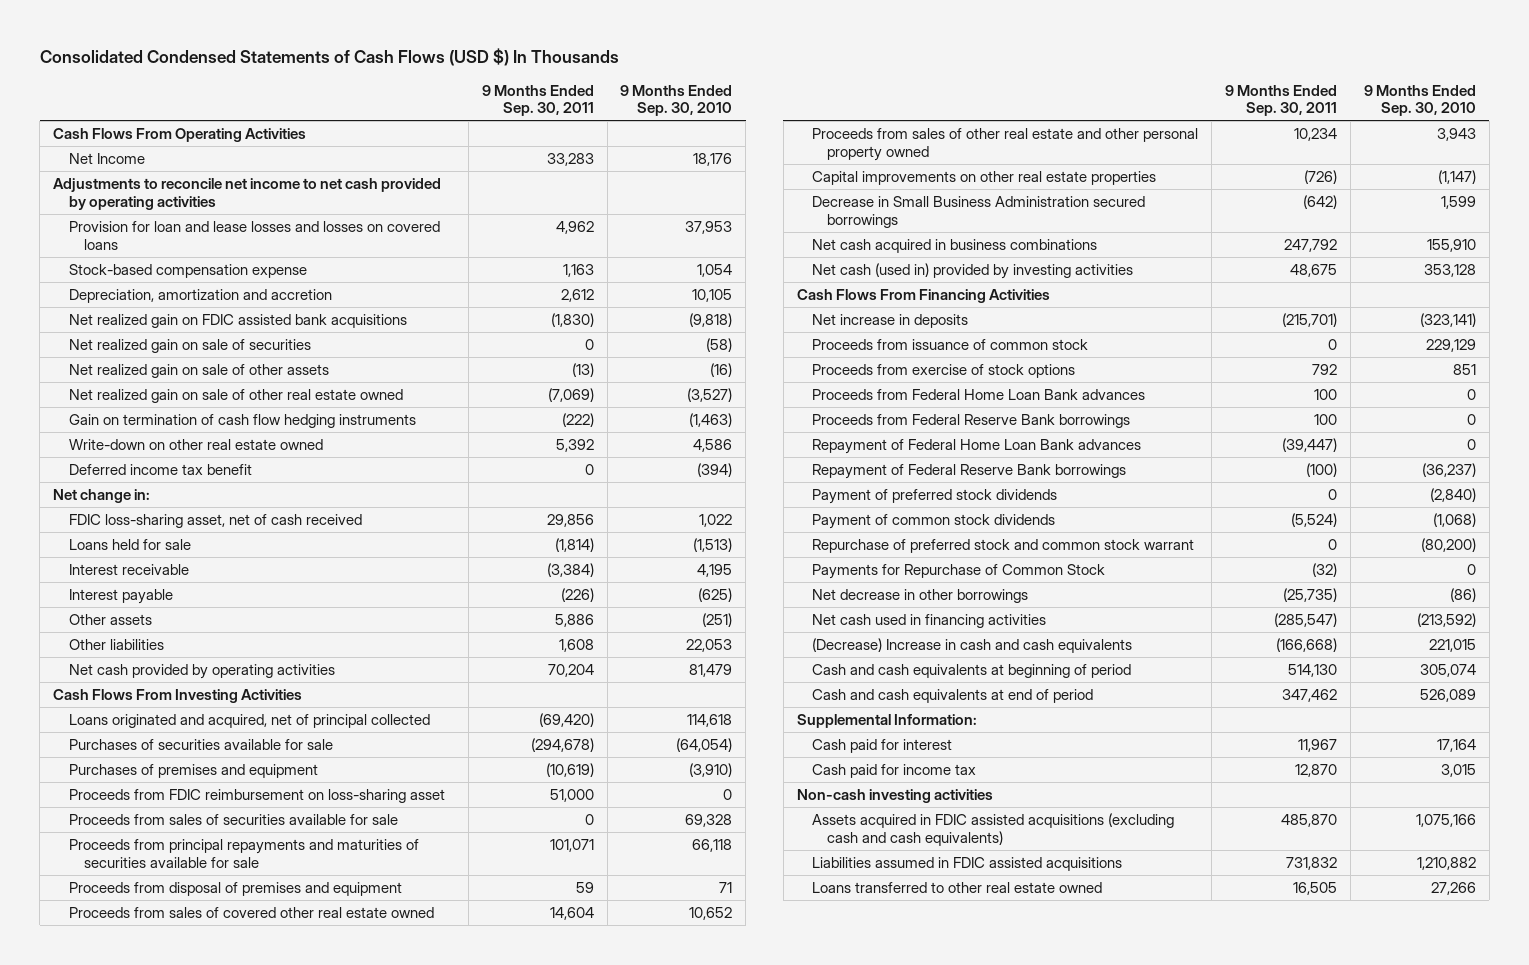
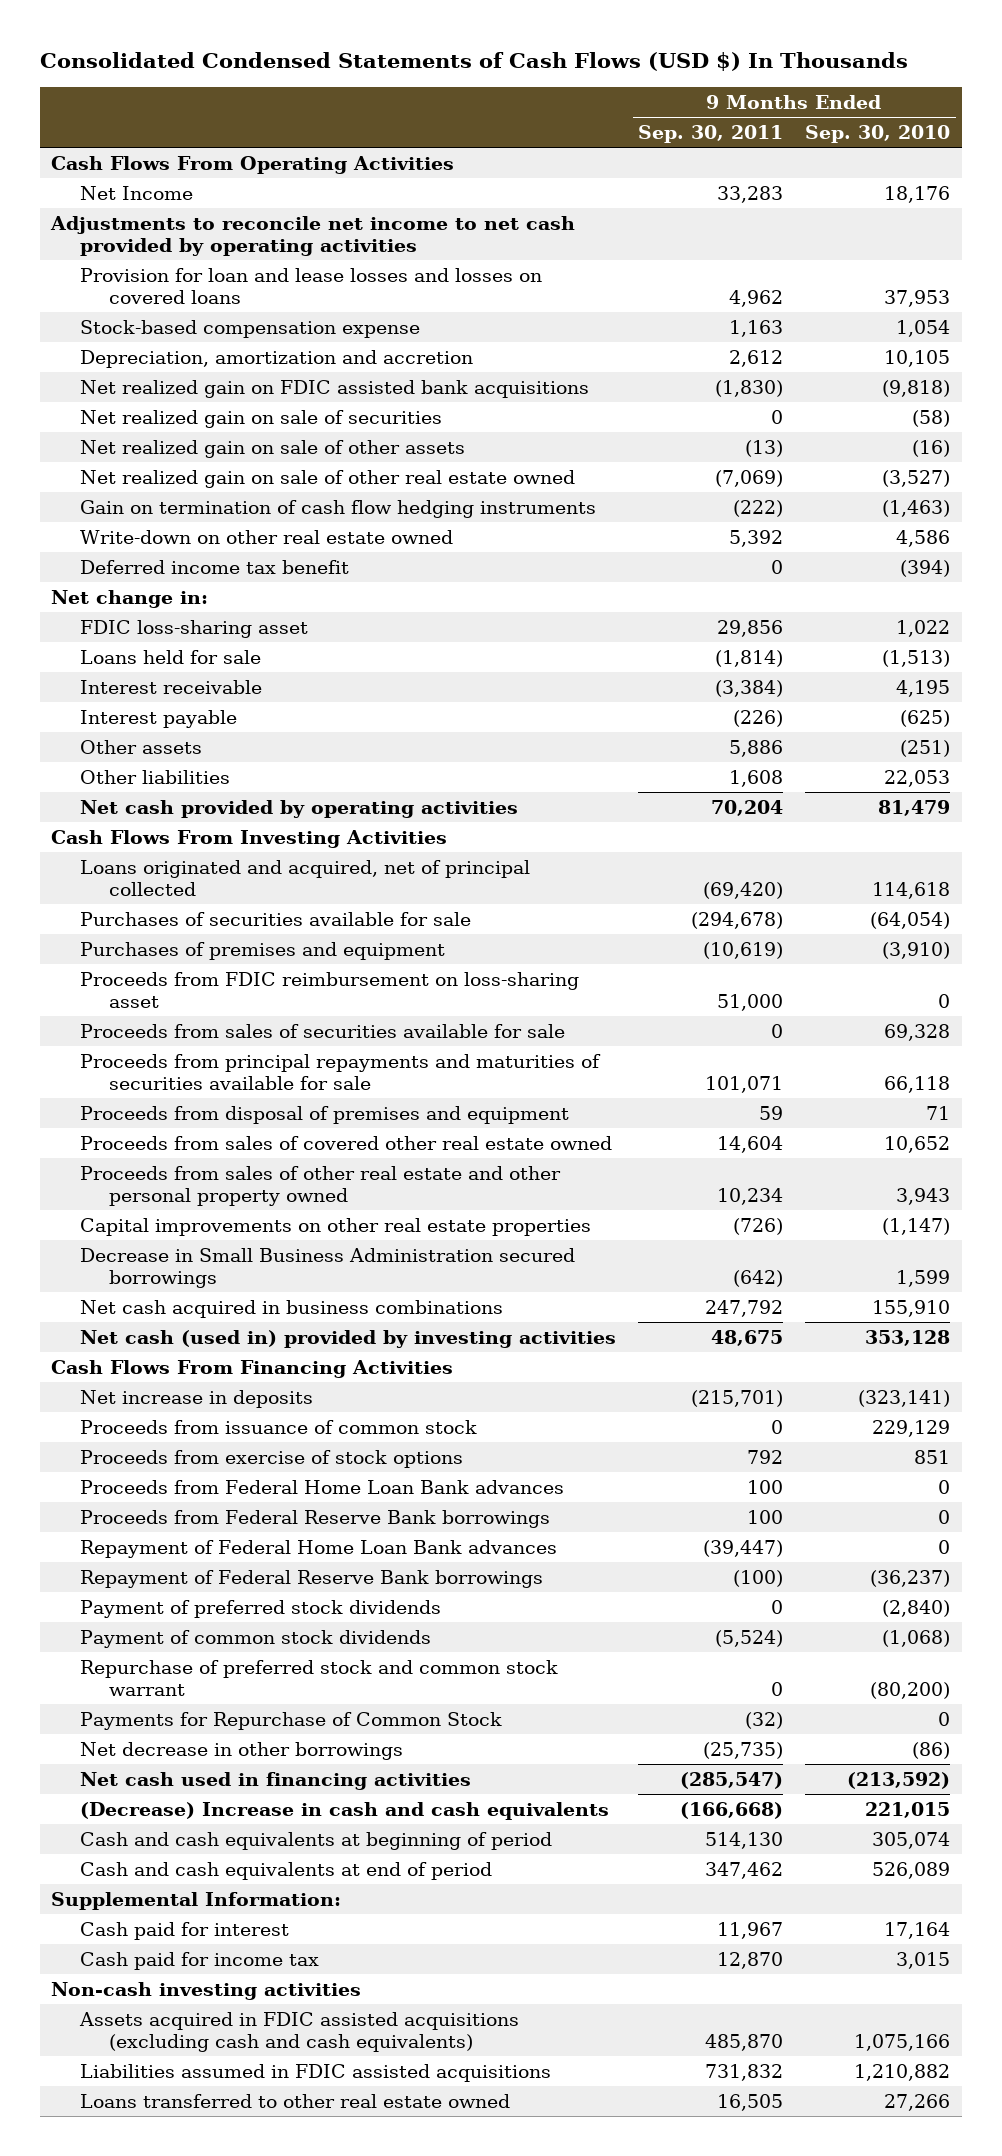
- FDIC loss-sharing asset, net of cash received | 29,856 | 1,022
+ FDIC loss-sharing asset | 29,856 | 1,022

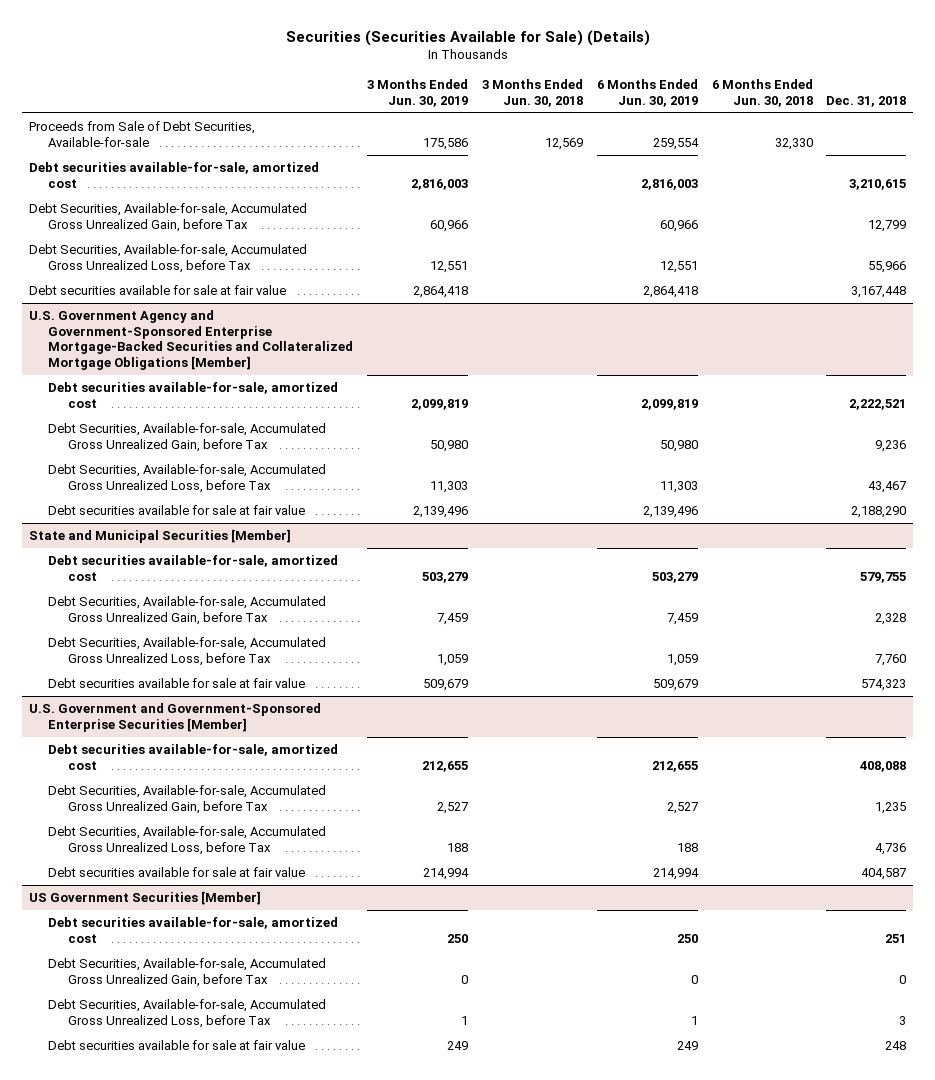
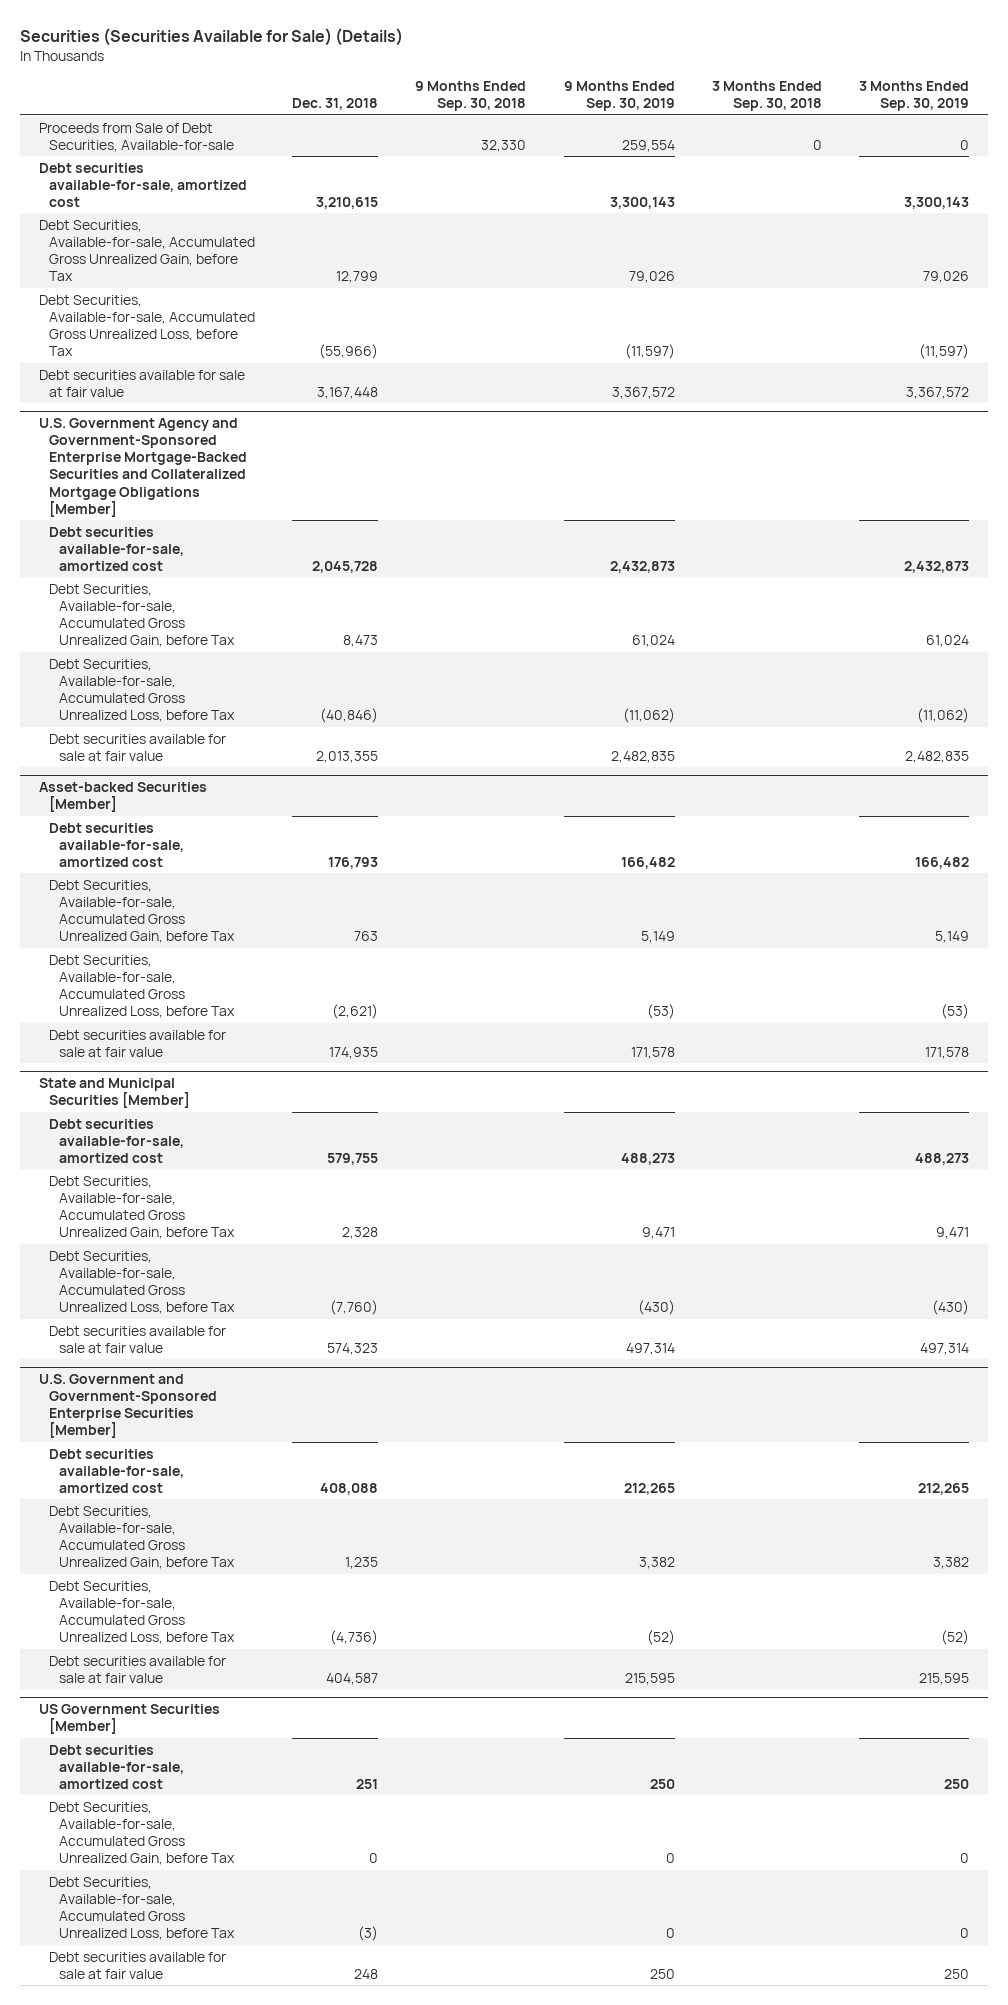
- | 3 Months Ended Jun. 30, 2019 | 3 Months Ended Jun. 30, 2018 | 6 Months Ended Jun. 30, 2019 | 6 Months Ended Jun. 30, 2018 | Dec. 31, 2018
+ | Dec. 31, 2018 | 9 Months Ended Sep. 30, 2018 | 9 Months Ended Sep. 30, 2019 | 3 Months Ended Sep. 30, 2018 | 3 Months Ended Sep. 30, 2019
- Debt Securities, Available-for-sale, Accumulated Gross Unrealized Loss, before Tax | 12,551 | | 12,551 | | 55,966
+ Debt Securities, Available-for-sale, Accumulated Gross Unrealized Loss, before Tax | (55,966) | | (11,597) | | (11,597)
@ U.S. Government Agency and Government-Sponsored Enterprise Mortgage-Backed Securities and Collateralized Mortgage Obligations [Member]
- Debt securities available-for-sale, amortized cost | 2,099,819 | | 2,099,819 | | 2,222,521
- Debt Securities, Available-for-sale, Accumulated Gross Unrealized Gain, before Tax | 50,980 | | 50,980 | | 9,236
- Debt Securities, Available-for-sale, Accumulated Gross Unrealized Loss, before Tax | 11,303 | | 11,303 | | 43,467
- Debt securities available for sale at fair value | 2,139,496 | | 2,139,496 | | 2,188,290
+ Debt securities available-for-sale, amortized cost | 2,045,728 | | 2,432,873 | | 2,432,873
+ Debt Securities, Available-for-sale, Accumulated Gross Unrealized Gain, before Tax | 8,473 | | 61,024 | | 61,024
+ Debt Securities, Available-for-sale, Accumulated Gross Unrealized Loss, before Tax | (40,846) | | (11,062) | | (11,062)
+ Debt securities available for sale at fair value | 2,013,355 | | 2,482,835 | | 2,482,835
+ Asset-backed Securities [Member]
+ Debt securities available-for-sale, amortized cost | 176,793 | | 166,482 | | 166,482
+ Debt Securities, Available-for-sale, Accumulated Gross Unrealized Gain, before Tax | 763 | | 5,149 | | 5,149
+ Debt Securities, Available-for-sale, Accumulated Gross Unrealized Loss, before Tax | (2,621) | | (53) | | (53)
+ Debt securities available for sale at fair value | 174,935 | | 171,578 | | 171,578
@ State and Municipal Securities [Member]
- Debt Securities, Available-for-sale, Accumulated Gross Unrealized Loss, before Tax | 1,059 | | 1,059 | | 7,760
+ Debt Securities, Available-for-sale, Accumulated Gross Unrealized Loss, before Tax | (7,760) | | (430) | | (430)
@ U.S. Government and Government-Sponsored Enterprise Securities [Member]
- Debt Securities, Available-for-sale, Accumulated Gross Unrealized Loss, before Tax | 188 | | 188 | | 4,736
+ Debt Securities, Available-for-sale, Accumulated Gross Unrealized Loss, before Tax | (4,736) | | (52) | | (52)
@ US Government Securities [Member]
- Debt Securities, Available-for-sale, Accumulated Gross Unrealized Loss, before Tax | 1 | | 1 | | 3
+ Debt Securities, Available-for-sale, Accumulated Gross Unrealized Loss, before Tax | (3) | | 0 | | 0

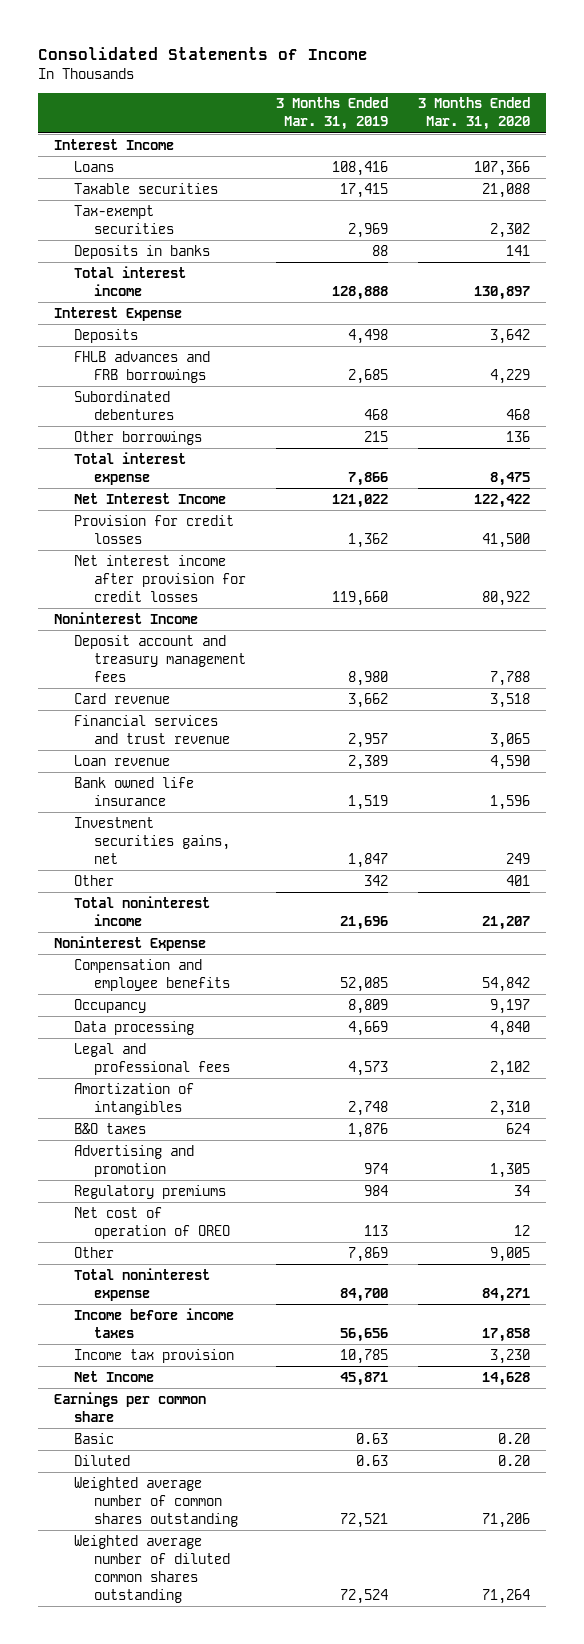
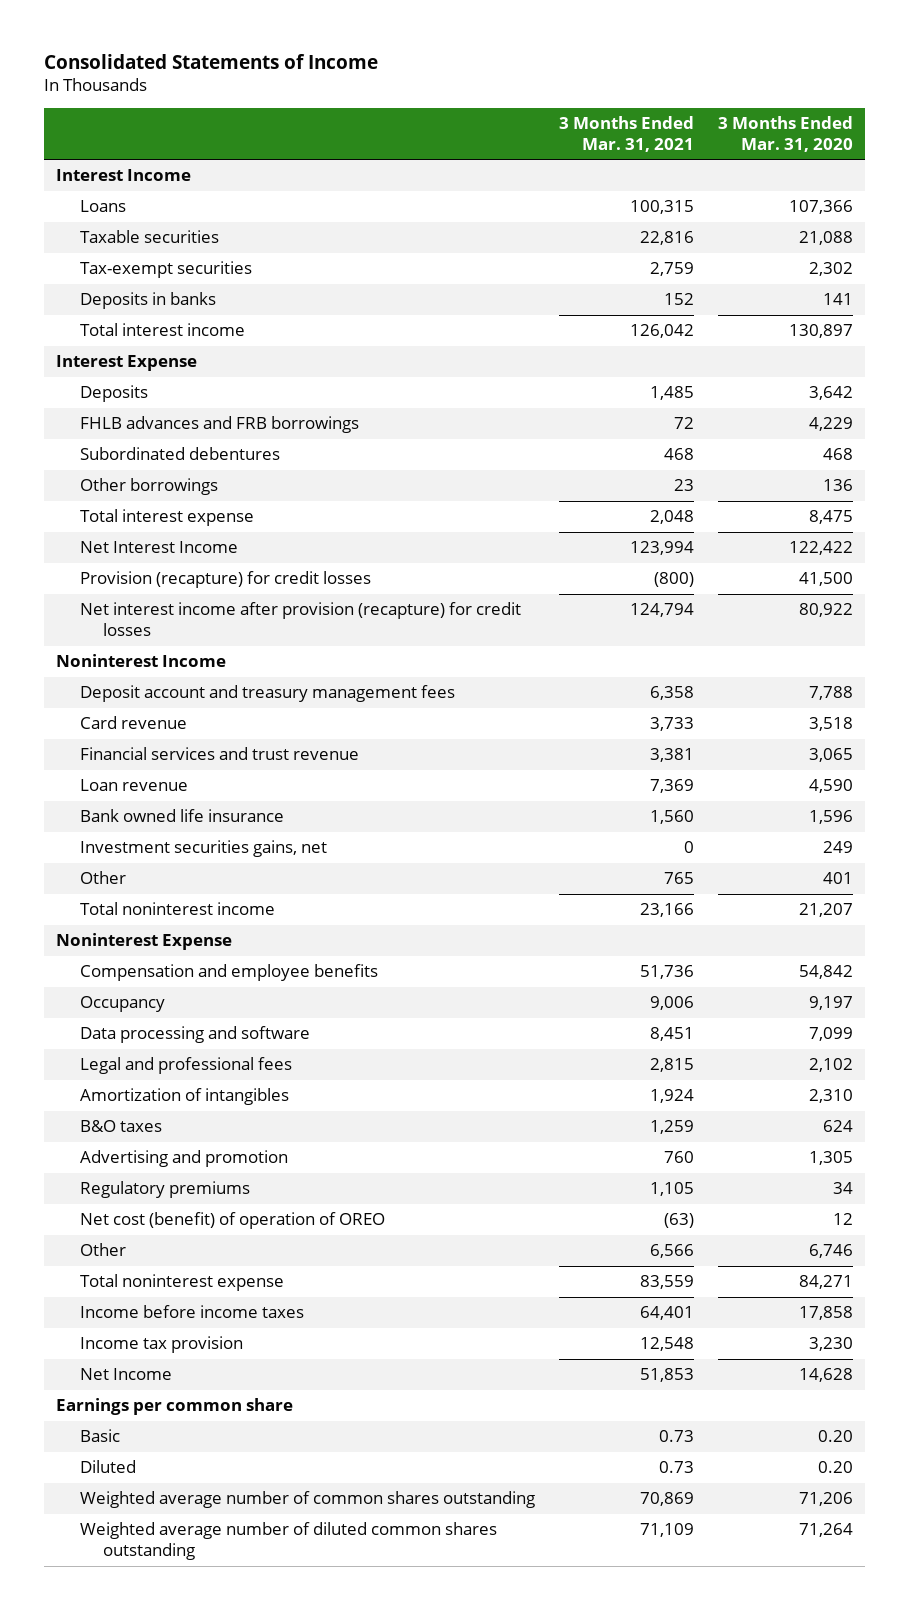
- | 3 Months Ended Mar. 31, 2019 | 3 Months Ended Mar. 31, 2020
+ | 3 Months Ended Mar. 31, 2021 | 3 Months Ended Mar. 31, 2020
- Provision for credit losses | 1,362 | 41,500
- Net interest income after provision for credit losses | 119,660 | 80,922
+ Provision (recapture) for credit losses | (800) | 41,500
+ Net interest income after provision (recapture) for credit losses | 124,794 | 80,922
- Data processing | 4,669 | 4,840
+ Data processing and software | 8,451 | 7,099
- Net cost of operation of OREO | 113 | 12
- Other | 7,869 | 9,005
+ Net cost (benefit) of operation of OREO | (63) | 12
+ Other | 6,566 | 6,746

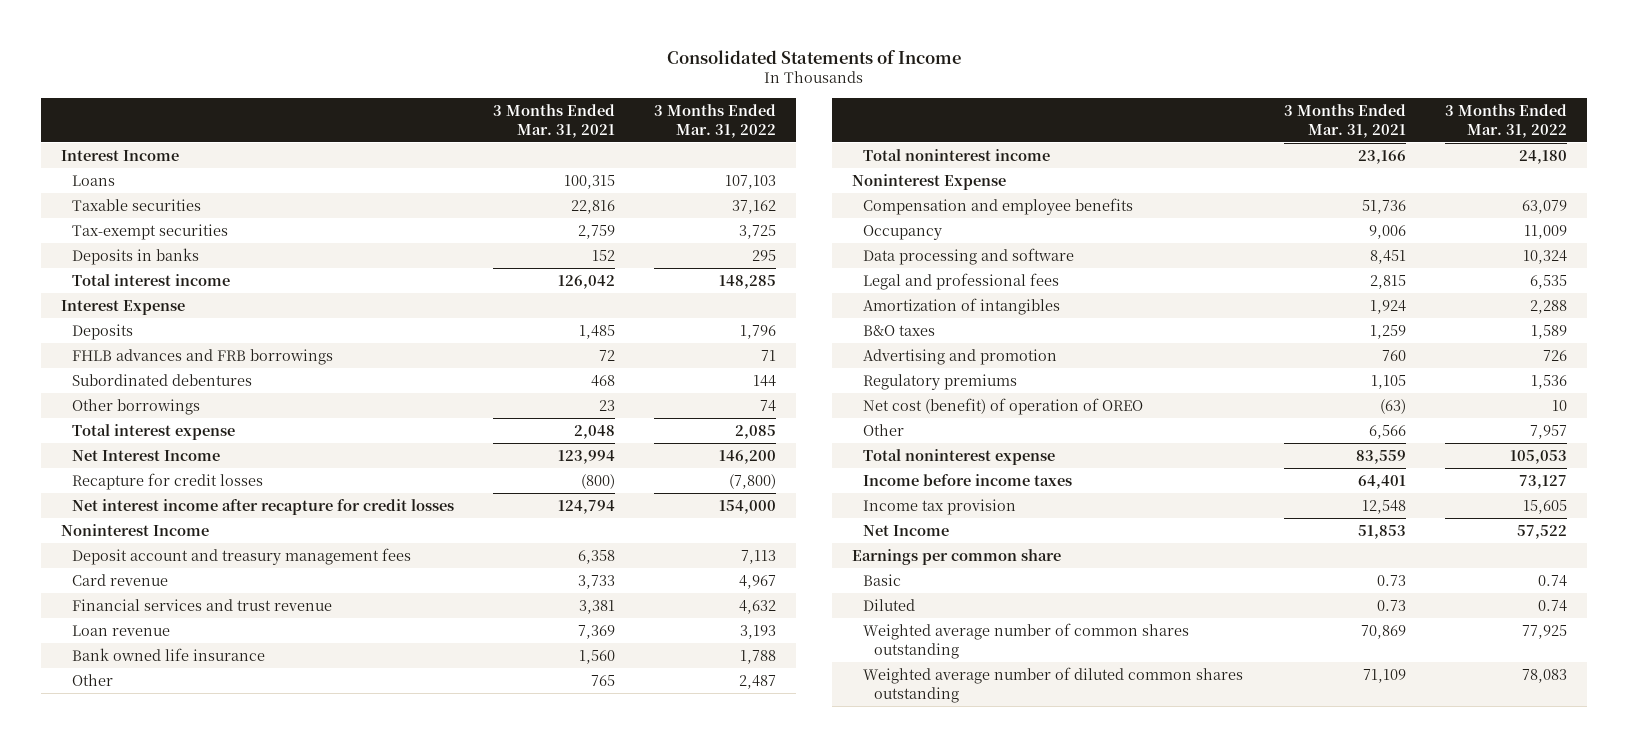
- | 3 Months Ended Mar. 31, 2021 | 3 Months Ended Mar. 31, 2020
+ | 3 Months Ended Mar. 31, 2021 | 3 Months Ended Mar. 31, 2022
- Provision (recapture) for credit losses | (800) | 41,500
- Net interest income after provision (recapture) for credit losses | 124,794 | 80,922
+ Recapture for credit losses | (800) | (7,800)
+ Net interest income after recapture for credit losses | 124,794 | 154,000
- Investment securities gains, net | 0 | 249

